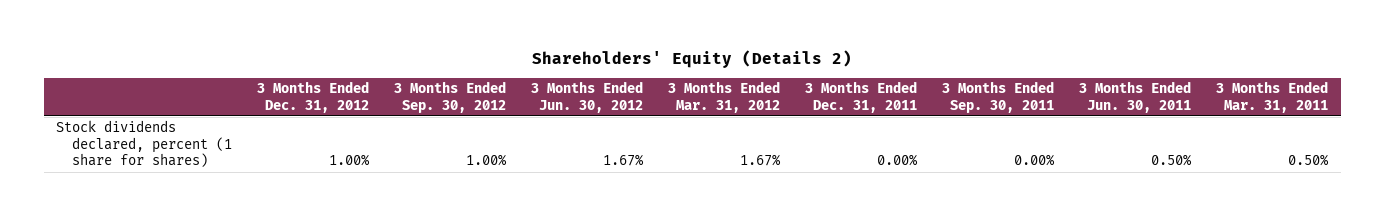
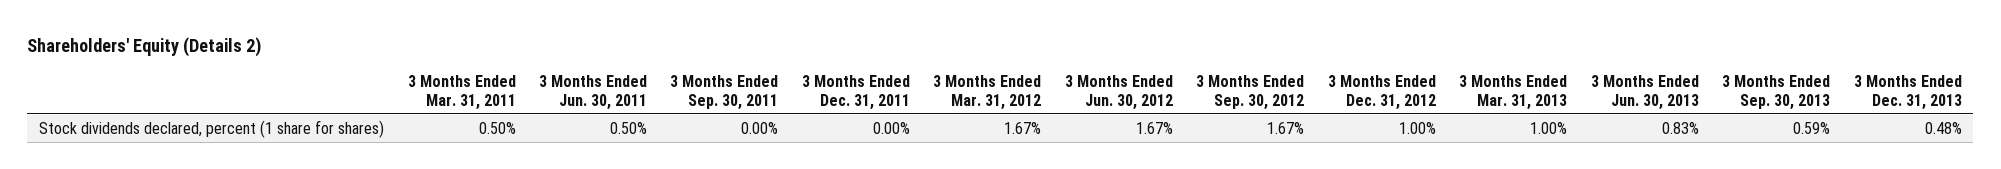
- | 3 Months Ended Dec. 31, 2012 | 3 Months Ended Sep. 30, 2012 | 3 Months Ended Jun. 30, 2012 | 3 Months Ended Mar. 31, 2012 | 3 Months Ended Dec. 31, 2011 | 3 Months Ended Sep. 30, 2011 | 3 Months Ended Jun. 30, 2011 | 3 Months Ended Mar. 31, 2011
+ | 3 Months Ended Mar. 31, 2011 | 3 Months Ended Jun. 30, 2011 | 3 Months Ended Sep. 30, 2011 | 3 Months Ended Dec. 31, 2011 | 3 Months Ended Mar. 31, 2012 | 3 Months Ended Jun. 30, 2012 | 3 Months Ended Sep. 30, 2012 | 3 Months Ended Dec. 31, 2012 | 3 Months Ended Mar. 31, 2013 | 3 Months Ended Jun. 30, 2013 | 3 Months Ended Sep. 30, 2013 | 3 Months Ended Dec. 31, 2013
- Stock dividends declared, percent (1 share for shares) | 1.00% | 1.00% | 1.67% | 1.67% | 0.00% | 0.00% | 0.50% | 0.50%
+ Stock dividends declared, percent (1 share for shares) | 0.50% | 0.50% | 0.00% | 0.00% | 1.67% | 1.67% | 1.67% | 1.00% | 1.00% | 0.83% | 0.59% | 0.48%

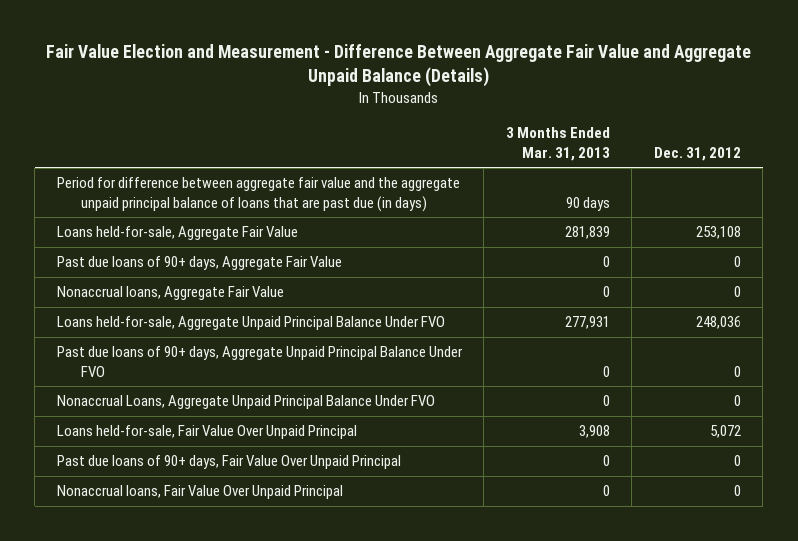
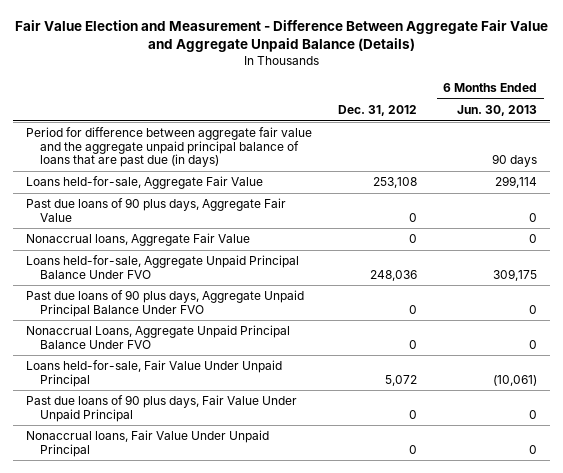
- | 3 Months Ended Mar. 31, 2013 | Dec. 31, 2012
+ | Dec. 31, 2012 | 6 Months Ended Jun. 30, 2013
- Past due loans of 90+ days, Aggregate Fair Value | 0 | 0
+ Past due loans of 90 plus days, Aggregate Fair Value | 0 | 0
- Past due loans of 90+ days, Aggregate Unpaid Principal Balance Under FVO | 0 | 0
+ Past due loans of 90 plus days, Aggregate Unpaid Principal Balance Under FVO | 0 | 0
- Loans held-for-sale, Fair Value Over Unpaid Principal | 3,908 | 5,072
- Past due loans of 90+ days, Fair Value Over Unpaid Principal | 0 | 0
- Nonaccrual loans, Fair Value Over Unpaid Principal | 0 | 0
+ Loans held-for-sale, Fair Value Under Unpaid Principal | 5,072 | (10,061)
+ Past due loans of 90 plus days, Fair Value Under Unpaid Principal | 0 | 0
+ Nonaccrual loans, Fair Value Under Unpaid Principal | 0 | 0

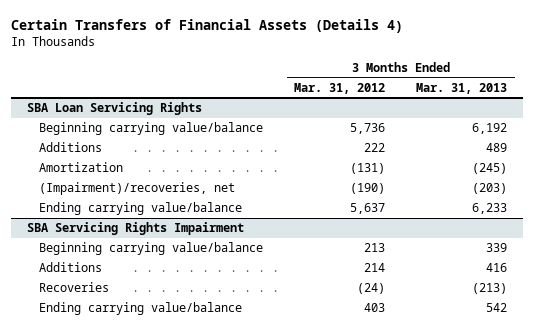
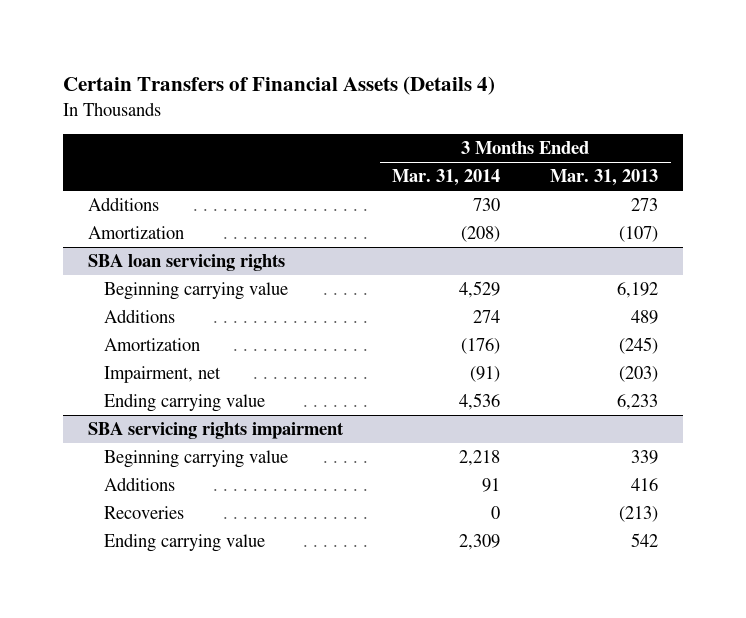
- | 3 Months Ended Mar. 31, 2012 | 3 Months Ended Mar. 31, 2013
+ | 3 Months Ended Mar. 31, 2014 | 3 Months Ended Mar. 31, 2013
- SBA Loan Servicing Rights
- Beginning carrying value/balance | 5,736 | 6,192
+ Additions | 730 | 273
+ Amortization | (208) | (107)
+ SBA loan servicing rights
+ Beginning carrying value | 4,529 | 6,192
- (Impairment)/recoveries, net | (190) | (203)
- Ending carrying value/balance | 5,637 | 6,233
- SBA Servicing Rights Impairment
- Beginning carrying value/balance | 213 | 339
+ Impairment, net | (91) | (203)
+ Ending carrying value | 4,536 | 6,233
+ SBA servicing rights impairment
+ Beginning carrying value | 2,218 | 339
- Ending carrying value/balance | 403 | 542
+ Ending carrying value | 2,309 | 542

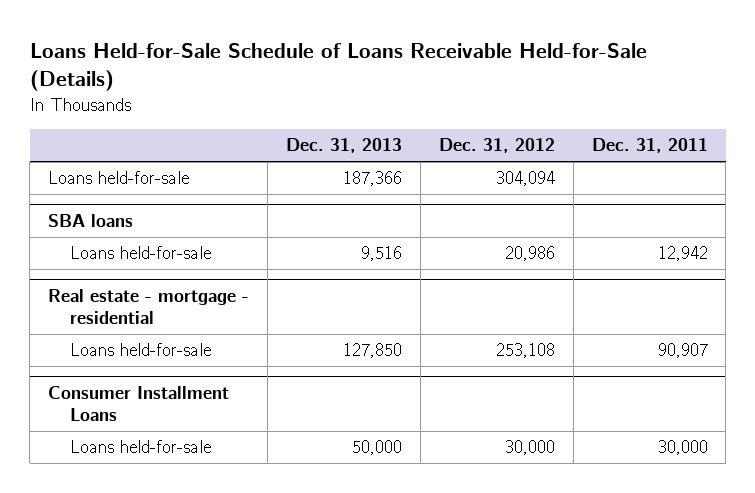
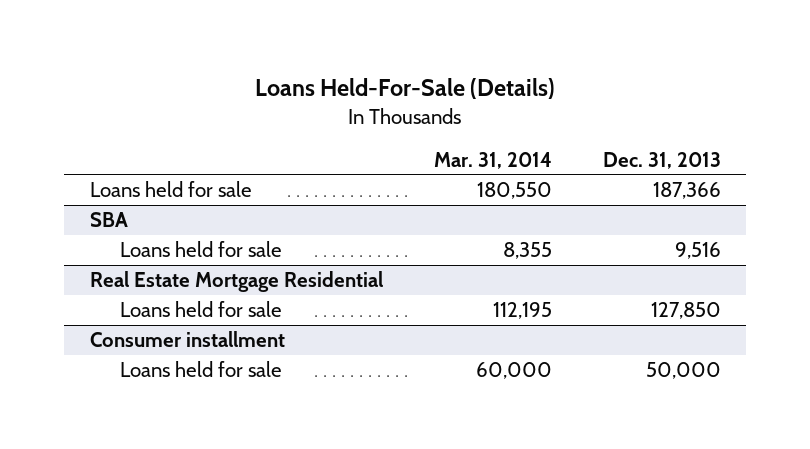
- Loans Held-for-Sale Schedule of Loans Receivable Held-for-Sale (Details)
+ Loans Held-For-Sale (Details)
- | Dec. 31, 2013 | Dec. 31, 2012 | Dec. 31, 2011
+ | Mar. 31, 2014 | Dec. 31, 2013
- Loans held-for-sale | 187,366 | 304,094 |
- SBA loans
- Loans held-for-sale | 9,516 | 20,986 | 12,942
- Real estate - mortgage - residential
- Loans held-for-sale | 127,850 | 253,108 | 90,907
- Consumer Installment Loans
- Loans held-for-sale | 50,000 | 30,000 | 30,000
+ Loans held for sale | 180,550 | 187,366
+ SBA
+ Loans held for sale | 8,355 | 9,516
+ Real Estate Mortgage Residential
+ Loans held for sale | 112,195 | 127,850
+ Consumer installment
+ Loans held for sale | 60,000 | 50,000

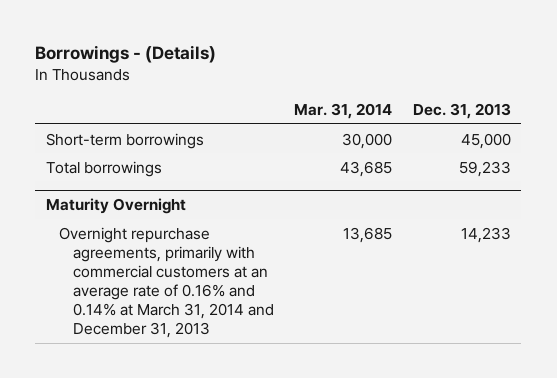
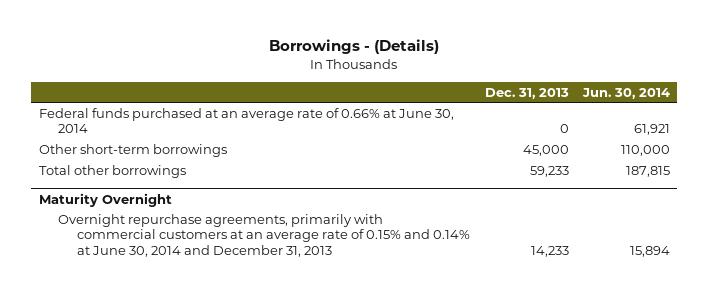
- | Mar. 31, 2014 | Dec. 31, 2013
+ | Dec. 31, 2013 | Jun. 30, 2014
- Short-term borrowings | 30,000 | 45,000
- Total borrowings | 43,685 | 59,233
+ Federal funds purchased at an average rate of 0.66% at June 30, 2014 | 0 | 61,921
+ Other short-term borrowings | 45,000 | 110,000
+ Total other borrowings | 59,233 | 187,815
@ Maturity Overnight
- Overnight repurchase agreements, primarily with commercial customers at an average rate of 0.16% and 0.14% at March 31, 2014 and December 31, 2013 | 13,685 | 14,233
+ Overnight repurchase agreements, primarily with commercial customers at an average rate of 0.15% and 0.14% at June 30, 2014 and December 31, 2013 | 14,233 | 15,894

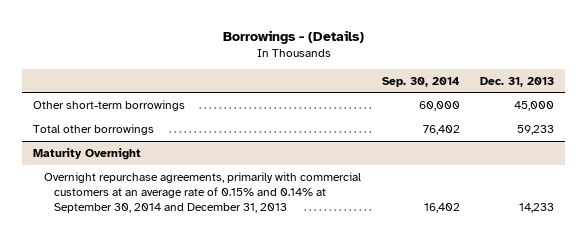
- | Dec. 31, 2013 | Jun. 30, 2014
+ | Sep. 30, 2014 | Dec. 31, 2013
- Federal funds purchased at an average rate of 0.66% at June 30, 2014 | 0 | 61,921
@ Maturity Overnight
- Overnight repurchase agreements, primarily with commercial customers at an average rate of 0.15% and 0.14% at June 30, 2014 and December 31, 2013 | 14,233 | 15,894
+ Overnight repurchase agreements, primarily with commercial customers at an average rate of 0.15% and 0.14% at September 30, 2014 and December 31, 2013 | 16,402 | 14,233

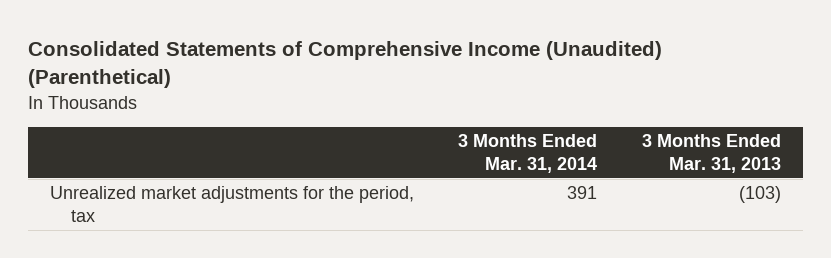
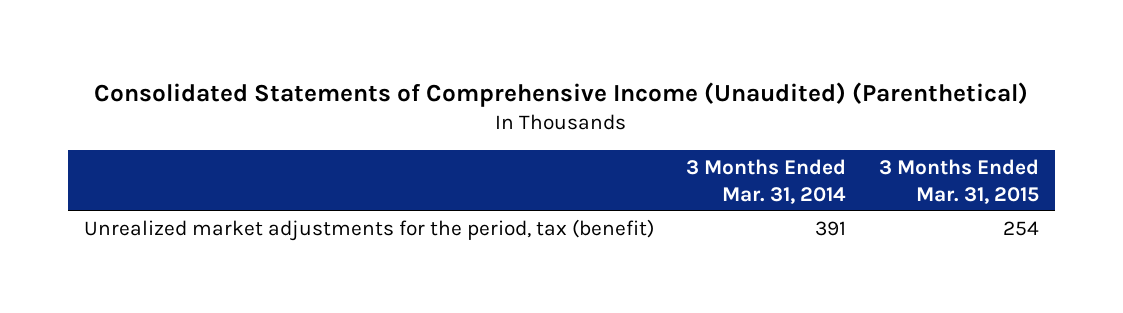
- | 3 Months Ended Mar. 31, 2014 | 3 Months Ended Mar. 31, 2013
+ | 3 Months Ended Mar. 31, 2014 | 3 Months Ended Mar. 31, 2015
- Unrealized market adjustments for the period, tax | 391 | (103)
+ Unrealized market adjustments for the period, tax (benefit) | 391 | 254

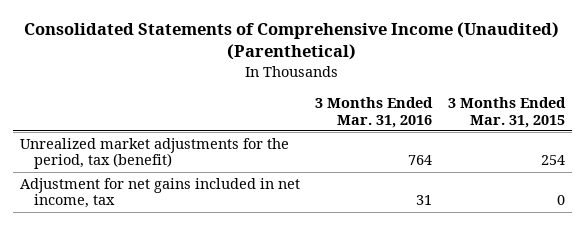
- | 3 Months Ended Mar. 31, 2014 | 3 Months Ended Mar. 31, 2015
+ | 3 Months Ended Mar. 31, 2016 | 3 Months Ended Mar. 31, 2015
+ Adjustment for net gains included in net income, tax | 31 | 0

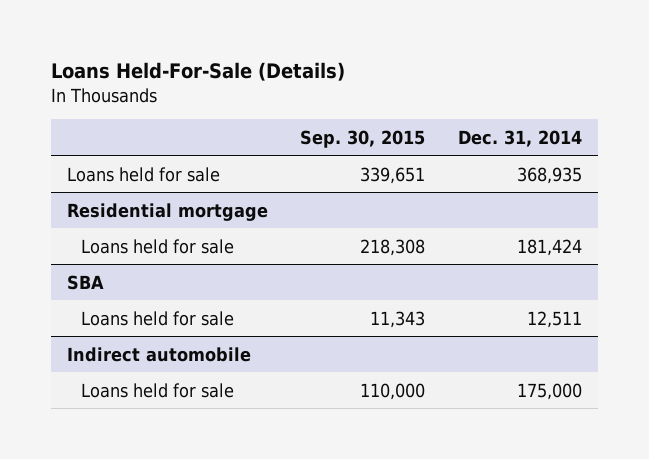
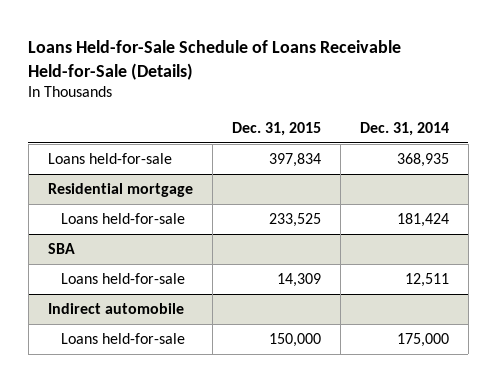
- Loans Held-For-Sale (Details)
+ Loans Held-for-Sale Schedule of Loans Receivable Held-for-Sale (Details)
- | Sep. 30, 2015 | Dec. 31, 2014
+ | Dec. 31, 2015 | Dec. 31, 2014
- Loans held for sale | 339,651 | 368,935
+ Loans held-for-sale | 397,834 | 368,935
@ Residential mortgage
- Loans held for sale | 218,308 | 181,424
+ Loans held-for-sale | 233,525 | 181,424
@ SBA
- Loans held for sale | 11,343 | 12,511
+ Loans held-for-sale | 14,309 | 12,511
@ Indirect automobile
- Loans held for sale | 110,000 | 175,000
+ Loans held-for-sale | 150,000 | 175,000

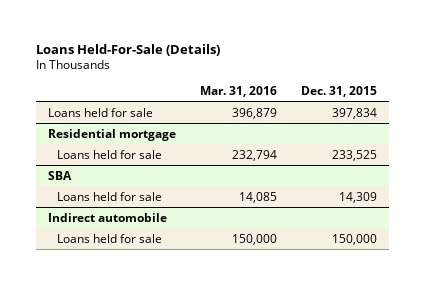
- Loans Held-for-Sale Schedule of Loans Receivable Held-for-Sale (Details)
+ Loans Held-For-Sale (Details)
- | Dec. 31, 2015 | Dec. 31, 2014
+ | Mar. 31, 2016 | Dec. 31, 2015
- Loans held-for-sale | 397,834 | 368,935
+ Loans held for sale | 396,879 | 397,834
@ Residential mortgage
- Loans held-for-sale | 233,525 | 181,424
+ Loans held for sale | 232,794 | 233,525
@ SBA
- Loans held-for-sale | 14,309 | 12,511
+ Loans held for sale | 14,085 | 14,309
@ Indirect automobile
- Loans held-for-sale | 150,000 | 175,000
+ Loans held for sale | 150,000 | 150,000

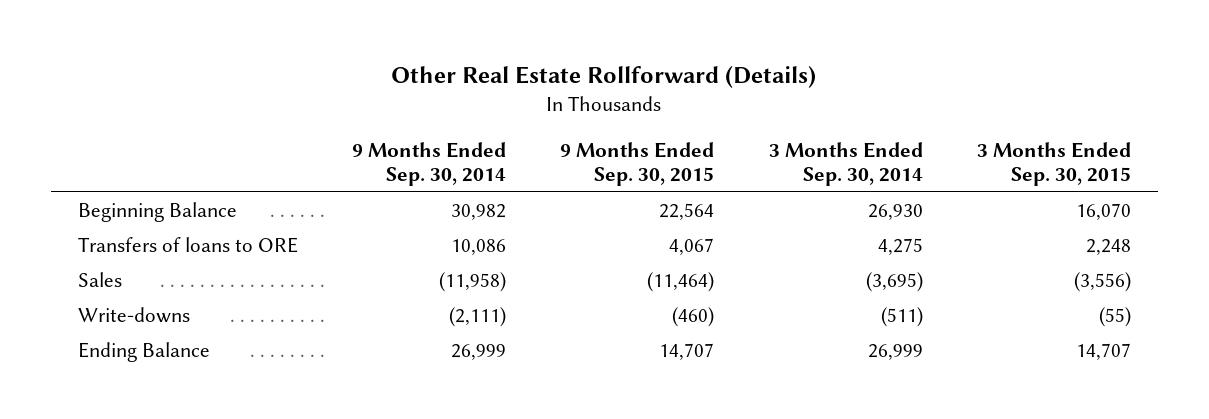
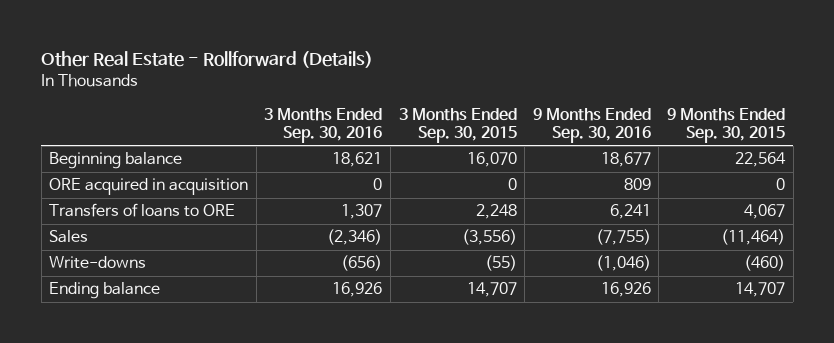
- Other Real Estate Rollforward (Details)
+ Other Real Estate - Rollforward (Details)
- | 9 Months Ended Sep. 30, 2014 | 9 Months Ended Sep. 30, 2015 | 3 Months Ended Sep. 30, 2014 | 3 Months Ended Sep. 30, 2015
+ | 3 Months Ended Sep. 30, 2016 | 3 Months Ended Sep. 30, 2015 | 9 Months Ended Sep. 30, 2016 | 9 Months Ended Sep. 30, 2015
- Beginning Balance | 30,982 | 22,564 | 26,930 | 16,070
+ Beginning balance | 18,621 | 16,070 | 18,677 | 22,564
+ ORE acquired in acquisition | 0 | 0 | 809 | 0
- Ending Balance | 26,999 | 14,707 | 26,999 | 14,707
+ Ending balance | 16,926 | 14,707 | 16,926 | 14,707

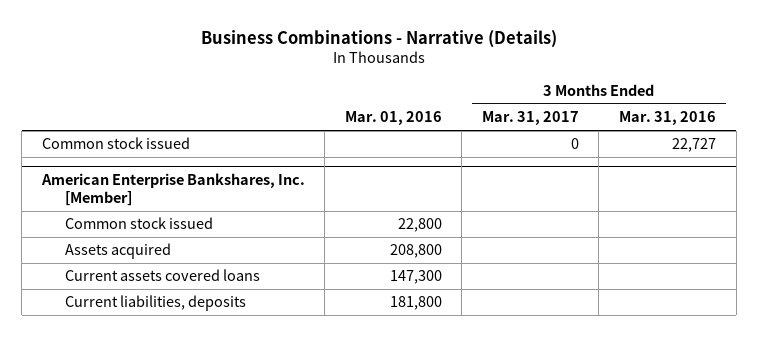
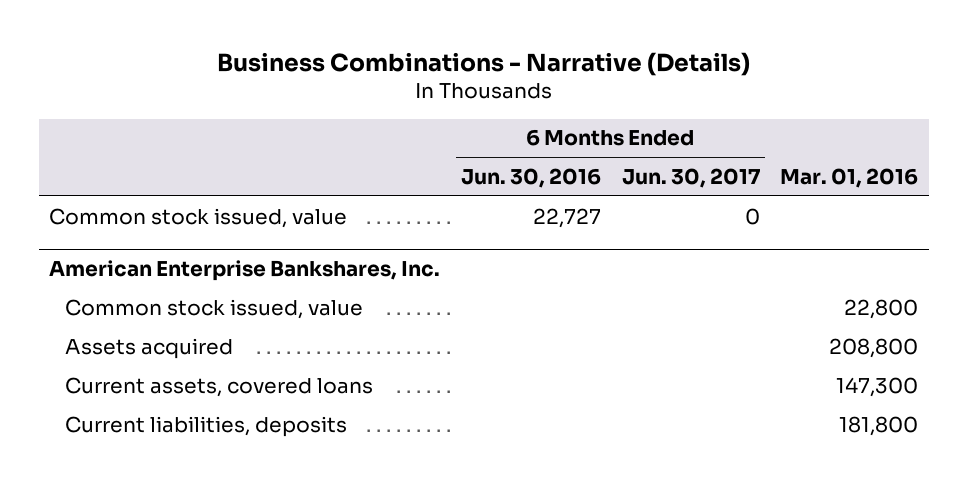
- | Mar. 01, 2016 | 3 Months Ended Mar. 31, 2017 | 3 Months Ended Mar. 31, 2016
+ | 6 Months Ended Jun. 30, 2016 | 6 Months Ended Jun. 30, 2017 | Mar. 01, 2016
- Common stock issued | | 0 | 22,727
- American Enterprise Bankshares, Inc. [Member]
- Common stock issued | 22,800 | |
+ Common stock issued, value | 22,727 | 0 |
+ American Enterprise Bankshares, Inc.
+ Common stock issued, value | | | 22,800
- Current assets covered loans | 147,300 | |
+ Current assets, covered loans | | | 147,300

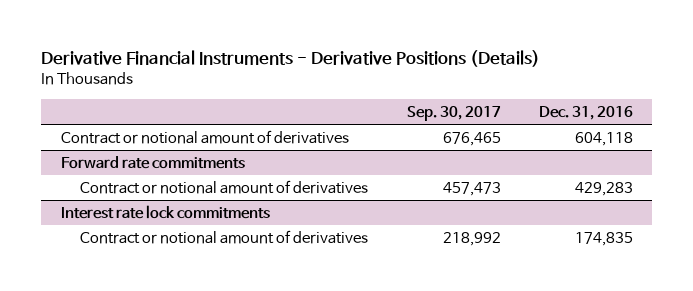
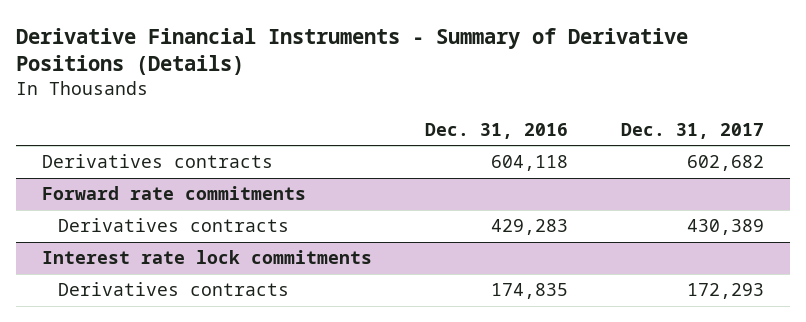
- Derivative Financial Instruments - Derivative Positions (Details)
+ Derivative Financial Instruments - Summary of Derivative Positions (Details)
- | Sep. 30, 2017 | Dec. 31, 2016
+ | Dec. 31, 2016 | Dec. 31, 2017
- Contract or notional amount of derivatives | 676,465 | 604,118
+ Derivatives contracts | 604,118 | 602,682
@ Forward rate commitments
- Contract or notional amount of derivatives | 457,473 | 429,283
+ Derivatives contracts | 429,283 | 430,389
@ Interest rate lock commitments
- Contract or notional amount of derivatives | 218,992 | 174,835
+ Derivatives contracts | 174,835 | 172,293

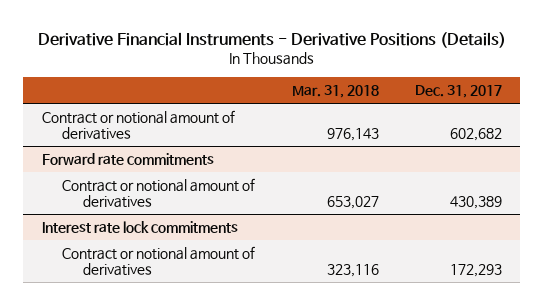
- Derivative Financial Instruments - Summary of Derivative Positions (Details)
+ Derivative Financial Instruments - Derivative Positions (Details)
- | Dec. 31, 2016 | Dec. 31, 2017
+ | Mar. 31, 2018 | Dec. 31, 2017
- Derivatives contracts | 604,118 | 602,682
+ Contract or notional amount of derivatives | 976,143 | 602,682
@ Forward rate commitments
- Derivatives contracts | 429,283 | 430,389
+ Contract or notional amount of derivatives | 653,027 | 430,389
@ Interest rate lock commitments
- Derivatives contracts | 174,835 | 172,293
+ Contract or notional amount of derivatives | 323,116 | 172,293

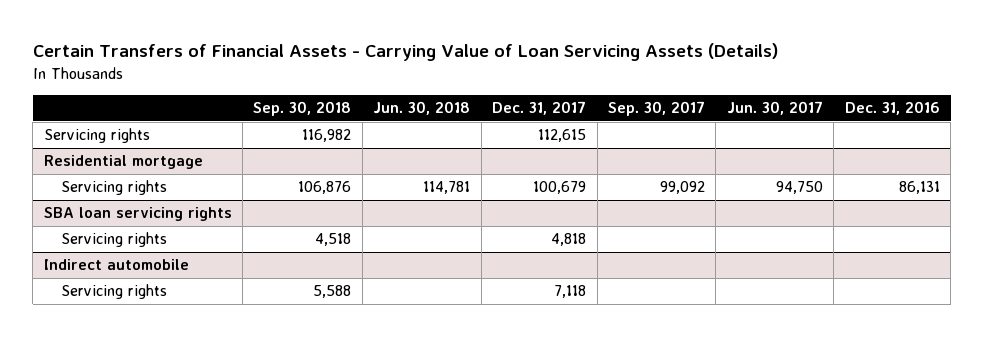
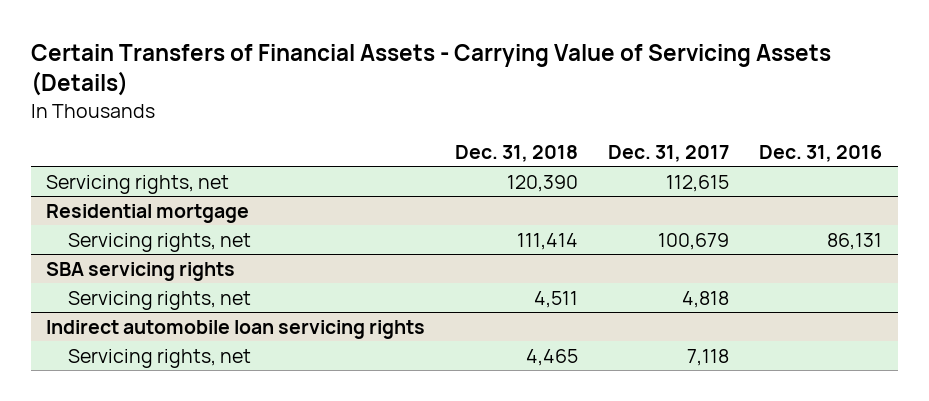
- Certain Transfers of Financial Assets - Carrying Value of Loan Servicing Assets (Details)
+ Certain Transfers of Financial Assets - Carrying Value of Servicing Assets (Details)
- | Sep. 30, 2018 | Jun. 30, 2018 | Dec. 31, 2017 | Sep. 30, 2017 | Jun. 30, 2017 | Dec. 31, 2016
+ | Dec. 31, 2018 | Dec. 31, 2017 | Dec. 31, 2016
- Servicing rights | 116,982 | | 112,615 | | |
+ Servicing rights, net | 120,390 | 112,615 |
@ Residential mortgage
- Servicing rights | 106,876 | 114,781 | 100,679 | 99,092 | 94,750 | 86,131
- SBA loan servicing rights
- Servicing rights | 4,518 | | 4,818 | | |
- Indirect automobile
- Servicing rights | 5,588 | | 7,118 | | |
@ Residential mortgage
+ Servicing rights, net | 111,414 | 100,679 | 86,131
+ SBA servicing rights
+ Servicing rights, net | 4,511 | 4,818 |
+ Indirect automobile loan servicing rights
+ Servicing rights, net | 4,465 | 7,118 |

